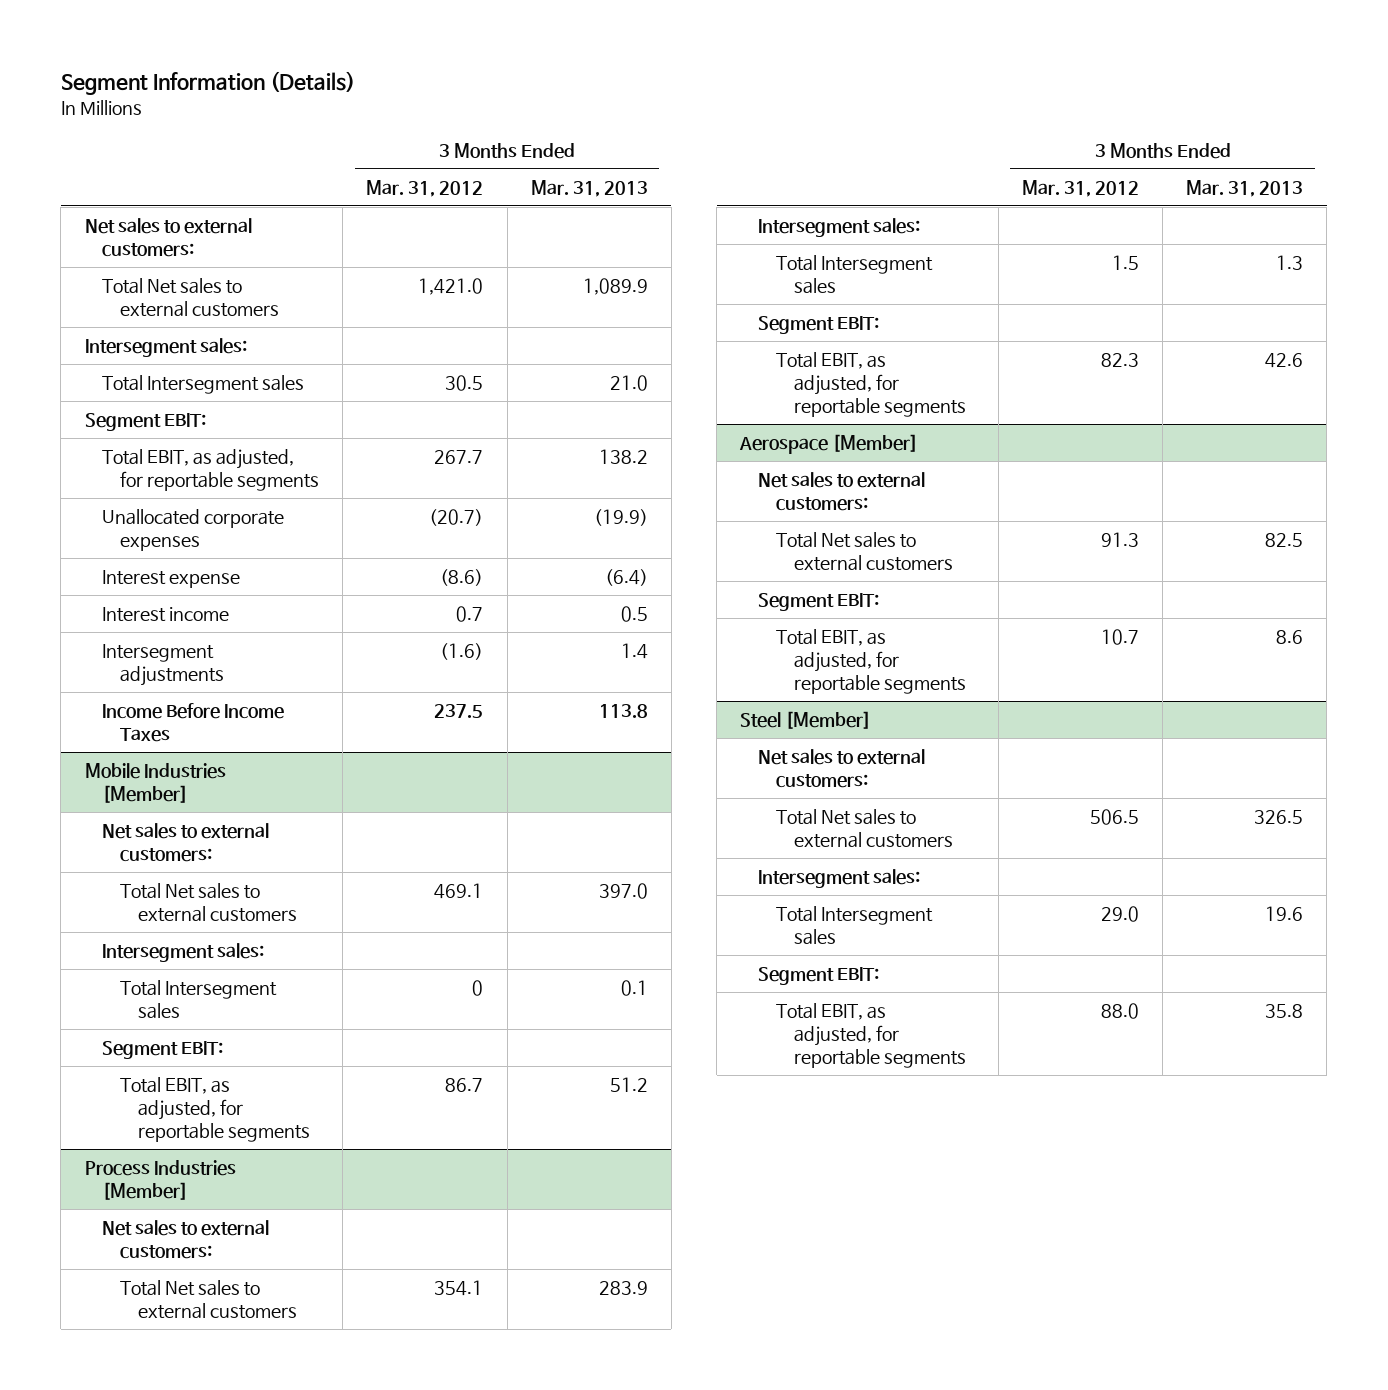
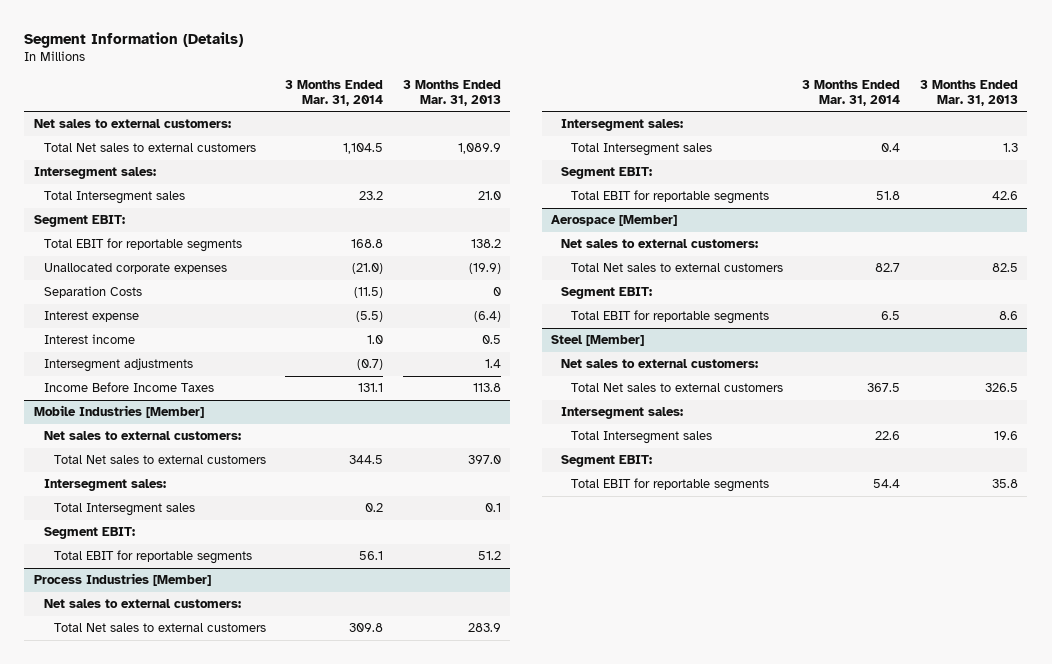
- | 3 Months Ended Mar. 31, 2012 | 3 Months Ended Mar. 31, 2013
+ | 3 Months Ended Mar. 31, 2014 | 3 Months Ended Mar. 31, 2013
- Total EBIT, as adjusted, for reportable segments | 267.7 | 138.2
+ Total EBIT for reportable segments | 168.8 | 138.2
+ Separation Costs | (11.5) | 0
@ Mobile Industries [Member]
- Total EBIT, as adjusted, for reportable segments | 86.7 | 51.2
+ Total EBIT for reportable segments | 56.1 | 51.2
@ Process Industries [Member]
- Total EBIT, as adjusted, for reportable segments | 82.3 | 42.6
+ Total EBIT for reportable segments | 51.8 | 42.6
@ Aerospace [Member]
- Total EBIT, as adjusted, for reportable segments | 10.7 | 8.6
+ Total EBIT for reportable segments | 6.5 | 8.6
@ Steel [Member]
- Total EBIT, as adjusted, for reportable segments | 88.0 | 35.8
+ Total EBIT for reportable segments | 54.4 | 35.8

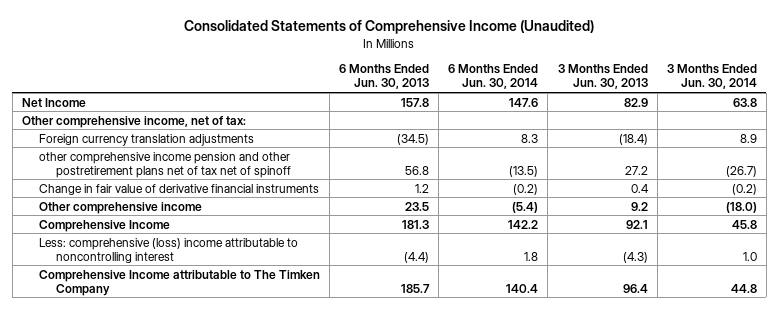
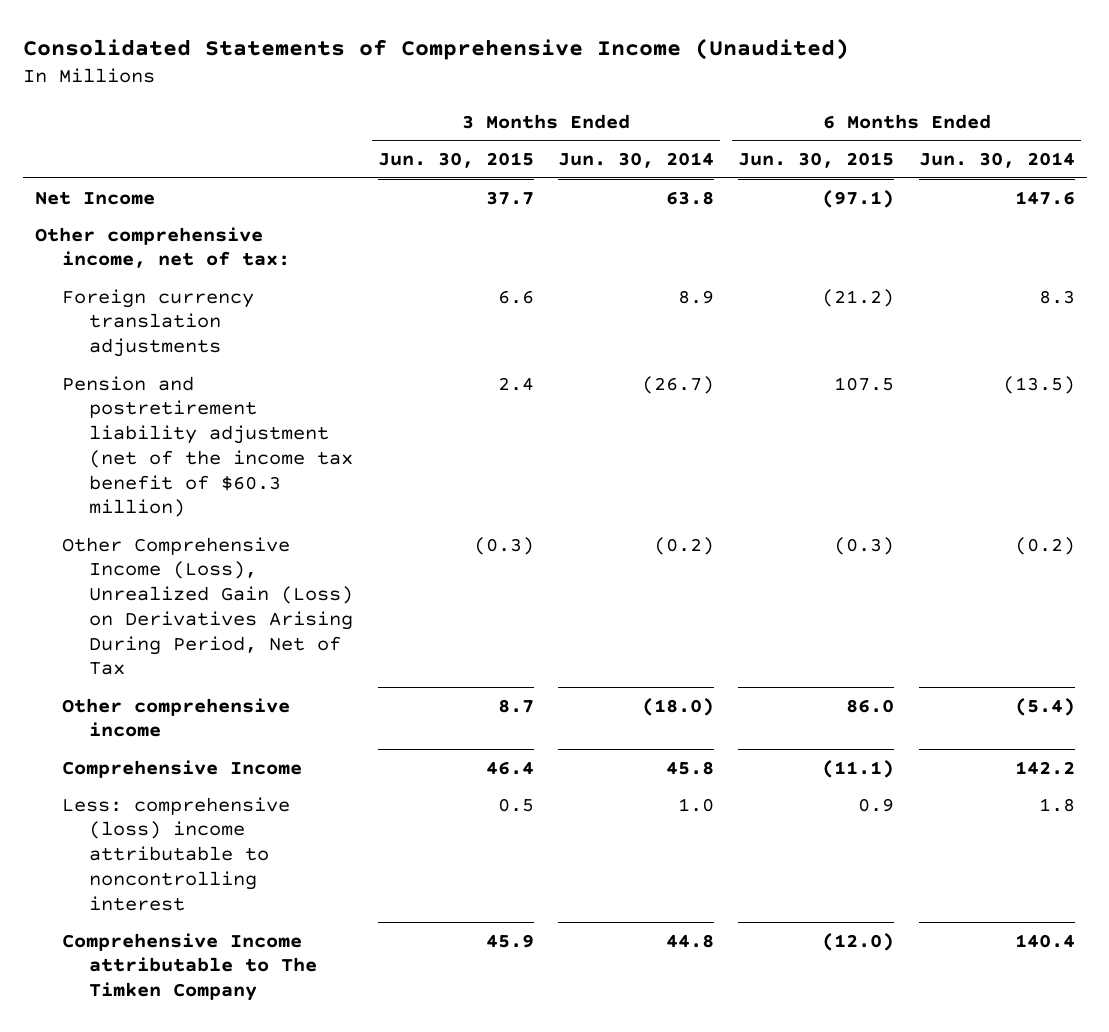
- | 6 Months Ended Jun. 30, 2013 | 6 Months Ended Jun. 30, 2014 | 3 Months Ended Jun. 30, 2013 | 3 Months Ended Jun. 30, 2014
+ | 3 Months Ended Jun. 30, 2015 | 3 Months Ended Jun. 30, 2014 | 6 Months Ended Jun. 30, 2015 | 6 Months Ended Jun. 30, 2014
- other comprehensive income pension and other postretirement plans net of tax net of spinoff | 56.8 | (13.5) | 27.2 | (26.7)
- Change in fair value of derivative financial instruments | 1.2 | (0.2) | 0.4 | (0.2)
+ Pension and postretirement liability adjustment (net of the income tax benefit of $60.3 million) | 2.4 | (26.7) | 107.5 | (13.5)
+ Other Comprehensive Income (Loss), Unrealized Gain (Loss) on Derivatives Arising During Period, Net of Tax | (0.3) | (0.2) | (0.3) | (0.2)

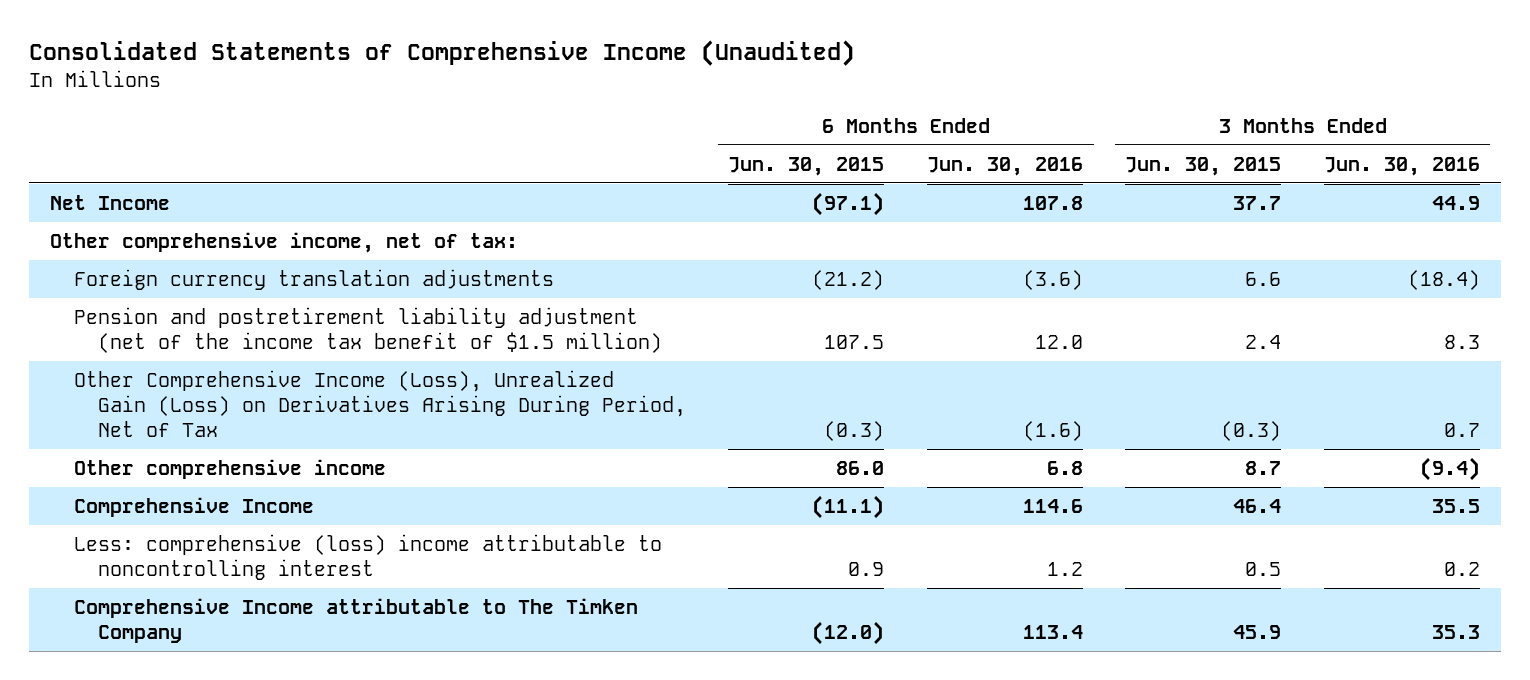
- | 3 Months Ended Jun. 30, 2015 | 3 Months Ended Jun. 30, 2014 | 6 Months Ended Jun. 30, 2015 | 6 Months Ended Jun. 30, 2014
+ | 6 Months Ended Jun. 30, 2015 | 6 Months Ended Jun. 30, 2016 | 3 Months Ended Jun. 30, 2015 | 3 Months Ended Jun. 30, 2016
- Pension and postretirement liability adjustment (net of the income tax benefit of $60.3 million) | 2.4 | (26.7) | 107.5 | (13.5)
+ Pension and postretirement liability adjustment (net of the income tax benefit of $1.5 million) | 107.5 | 12.0 | 2.4 | 8.3

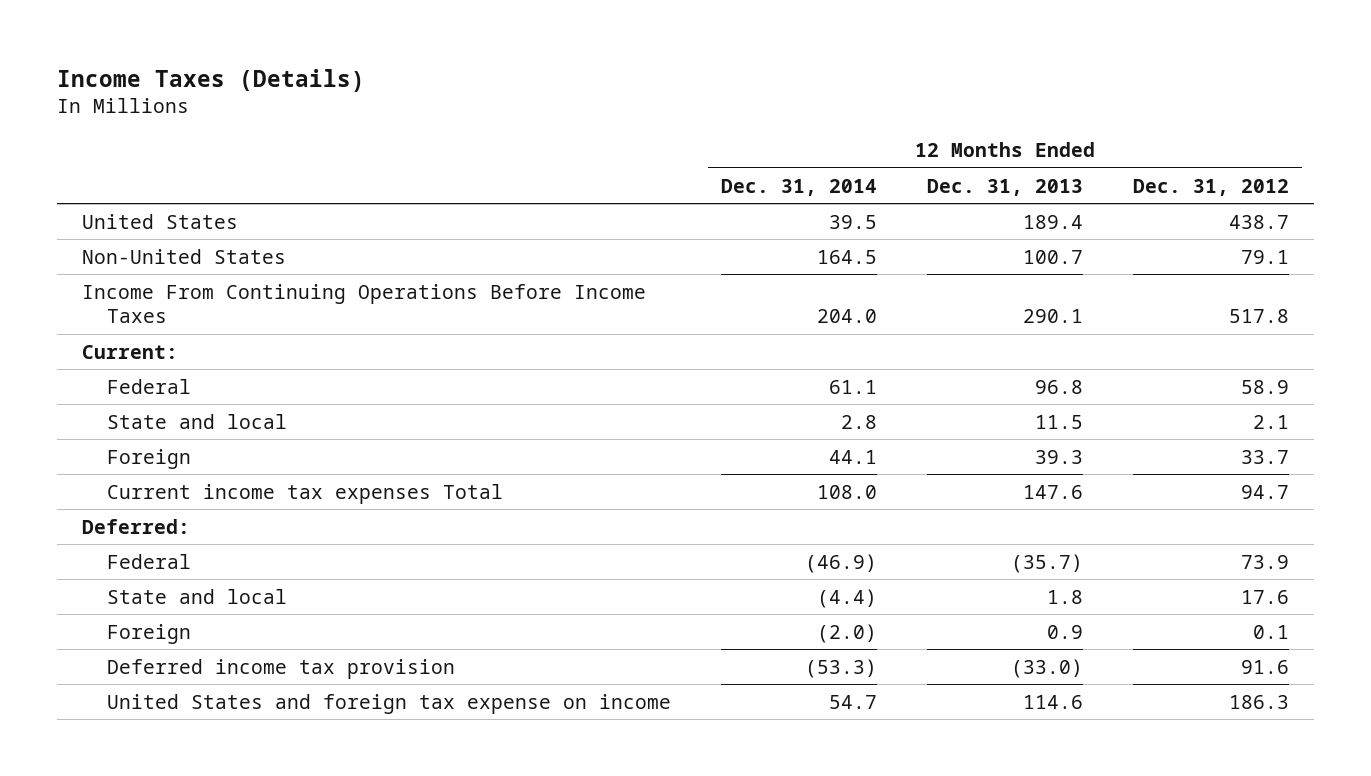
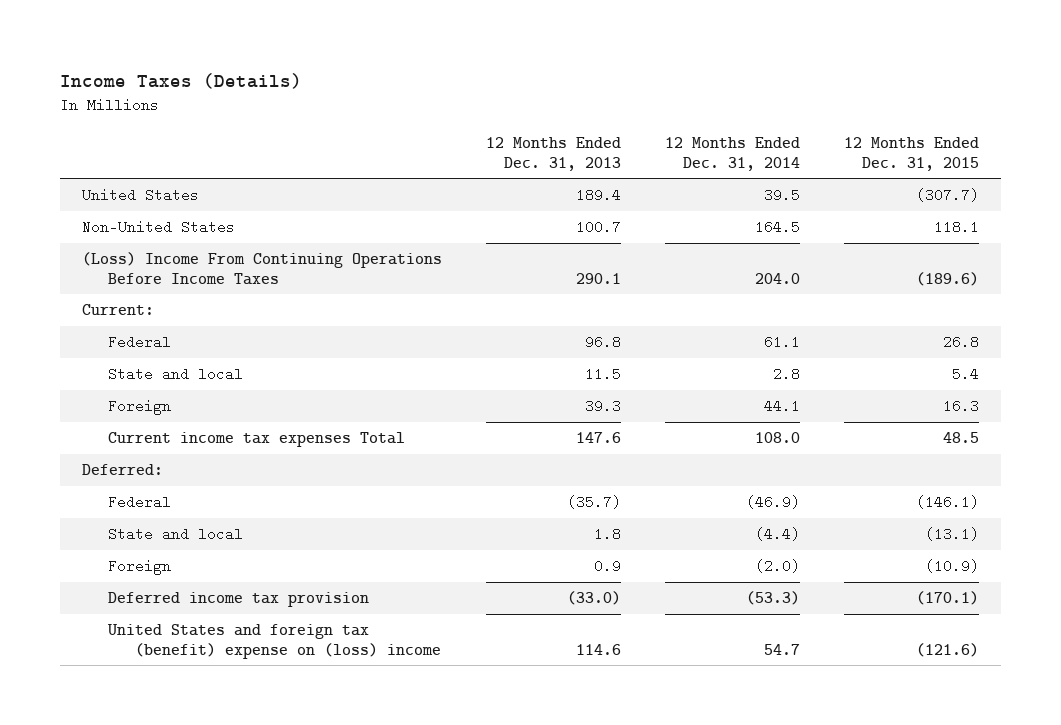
- | 12 Months Ended Dec. 31, 2014 | 12 Months Ended Dec. 31, 2013 | 12 Months Ended Dec. 31, 2012
+ | 12 Months Ended Dec. 31, 2013 | 12 Months Ended Dec. 31, 2014 | 12 Months Ended Dec. 31, 2015
- Income From Continuing Operations Before Income Taxes | 204.0 | 290.1 | 517.8
+ (Loss) Income From Continuing Operations Before Income Taxes | 290.1 | 204.0 | (189.6)
- United States and foreign tax expense on income | 54.7 | 114.6 | 186.3
+ United States and foreign tax (benefit) expense on (loss) income | 114.6 | 54.7 | (121.6)

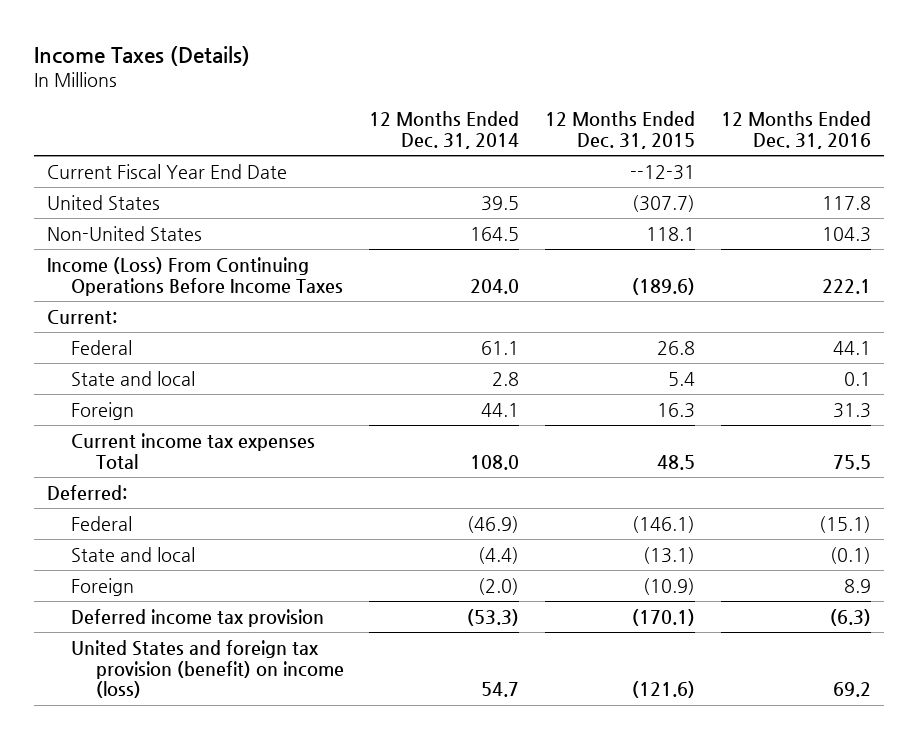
- | 12 Months Ended Dec. 31, 2013 | 12 Months Ended Dec. 31, 2014 | 12 Months Ended Dec. 31, 2015
+ | 12 Months Ended Dec. 31, 2014 | 12 Months Ended Dec. 31, 2015 | 12 Months Ended Dec. 31, 2016
+ Current Fiscal Year End Date | | --12-31 |
- (Loss) Income From Continuing Operations Before Income Taxes | 290.1 | 204.0 | (189.6)
+ Income (Loss) From Continuing Operations Before Income Taxes | 204.0 | (189.6) | 222.1
- United States and foreign tax (benefit) expense on (loss) income | 114.6 | 54.7 | (121.6)
+ United States and foreign tax provision (benefit) on income (loss) | 54.7 | (121.6) | 69.2

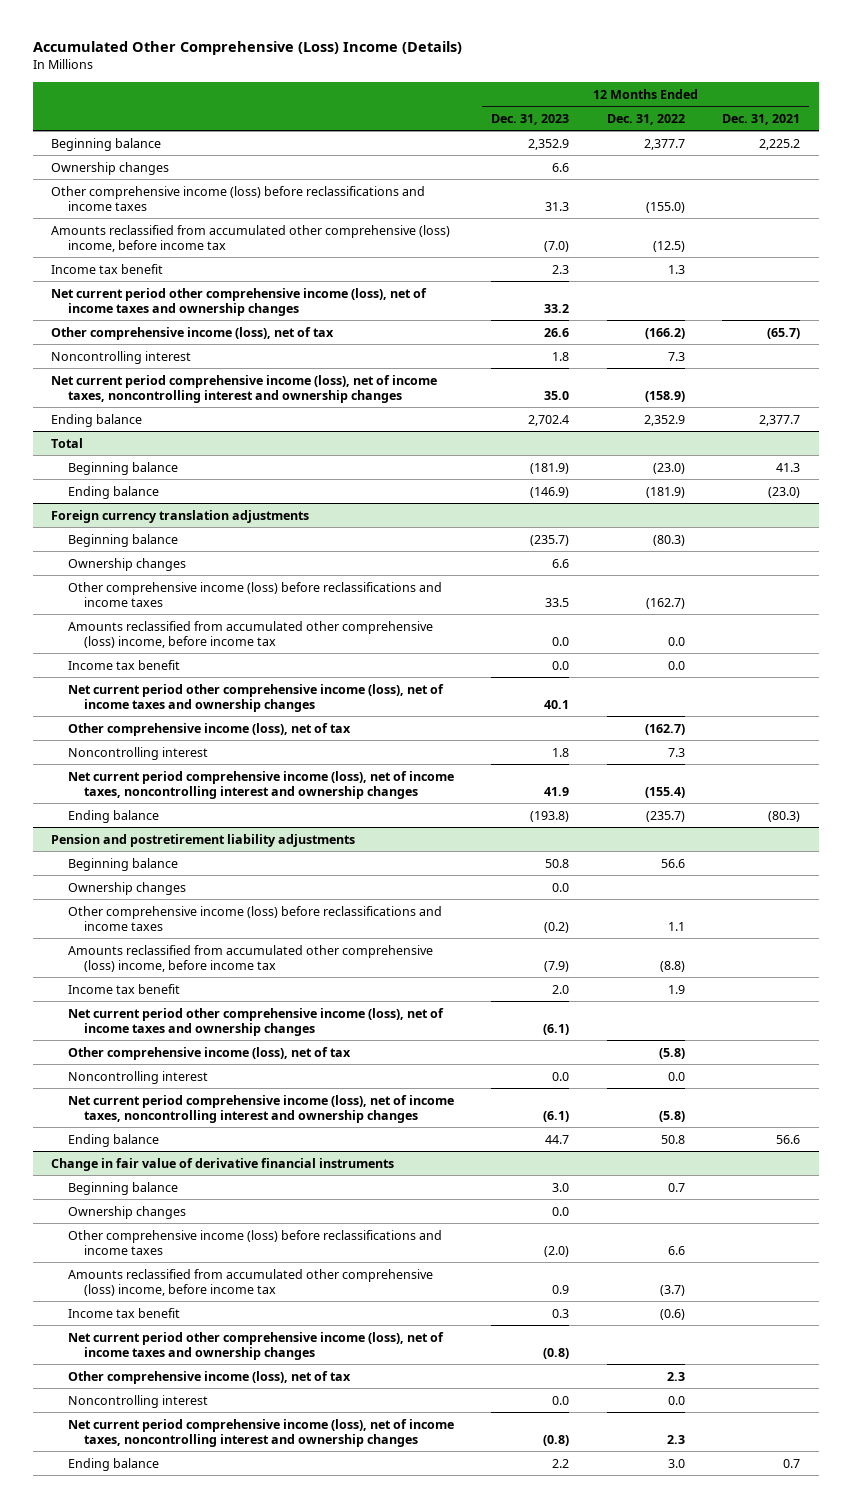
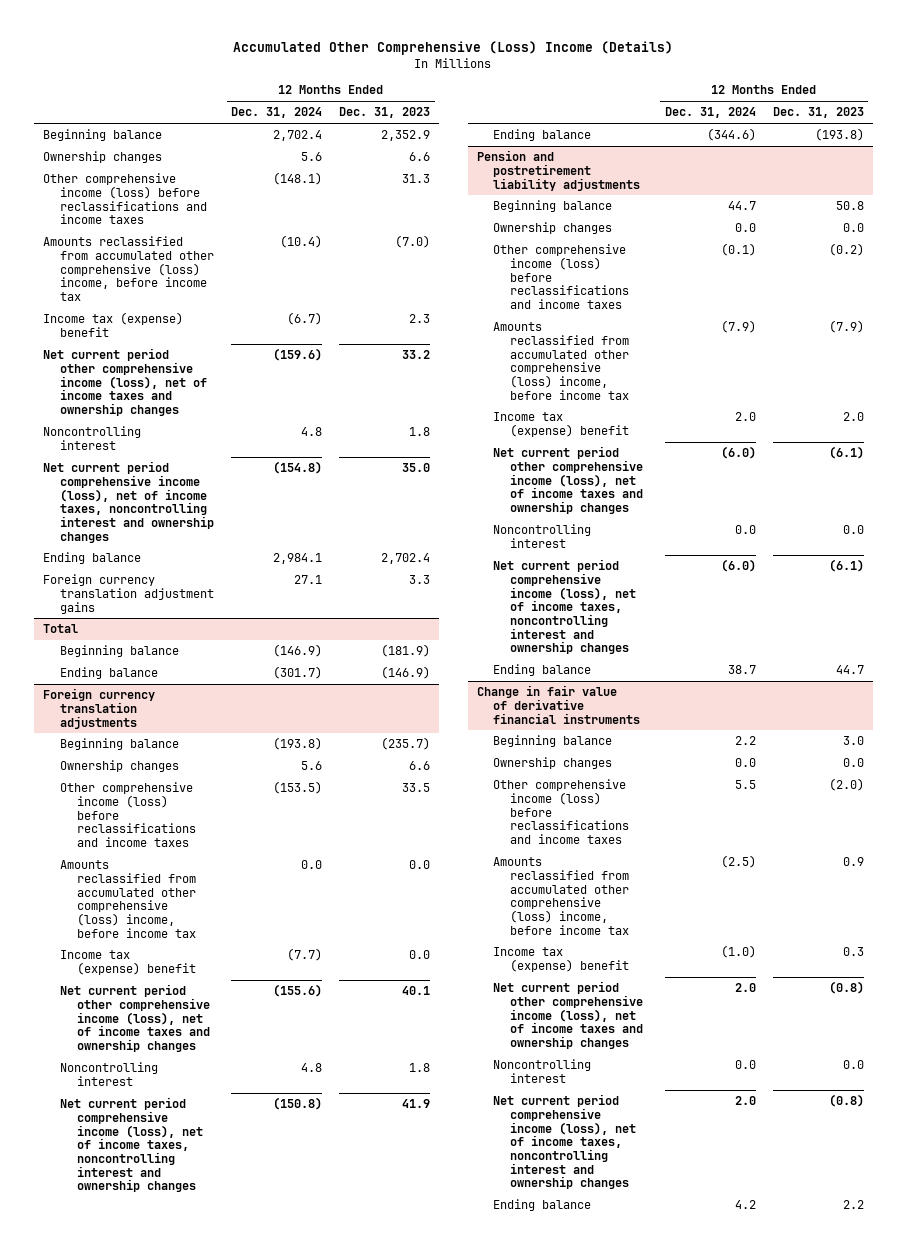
- | 12 Months Ended Dec. 31, 2023 | 12 Months Ended Dec. 31, 2022 | 12 Months Ended Dec. 31, 2021
+ | 12 Months Ended Dec. 31, 2024 | 12 Months Ended Dec. 31, 2023
- Income tax benefit | 2.3 | 1.3 |
+ Income tax (expense) benefit | (6.7) | 2.3
- Other comprehensive income (loss), net of tax | 26.6 | (166.2) | (65.7)
+ Foreign currency translation adjustment gains | 27.1 | 3.3
@ Foreign currency translation adjustments
- Income tax benefit | 0.0 | 0.0 |
+ Income tax (expense) benefit | (7.7) | 0.0
- Other comprehensive income (loss), net of tax | | (162.7) |
@ Pension and postretirement liability adjustments
- Income tax benefit | 2.0 | 1.9 |
+ Income tax (expense) benefit | 2.0 | 2.0
- Other comprehensive income (loss), net of tax | | (5.8) |
@ Change in fair value of derivative financial instruments
- Income tax benefit | 0.3 | (0.6) |
+ Income tax (expense) benefit | (1.0) | 0.3
- Other comprehensive income (loss), net of tax | | 2.3 |

